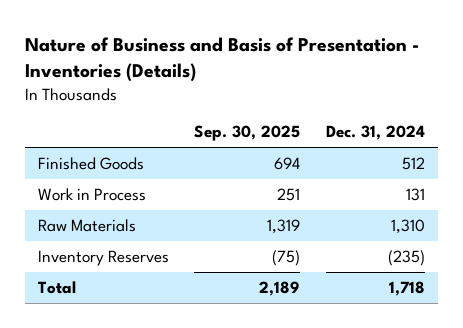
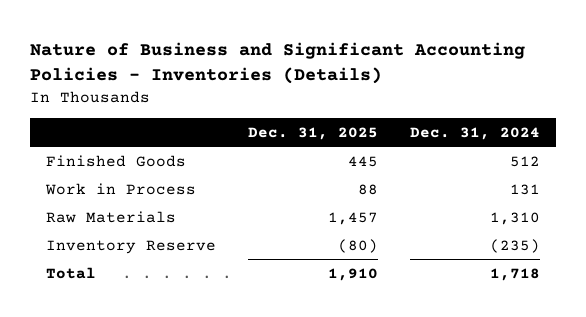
- Nature of Business and Basis of Presentation - Inventories (Details)
+ Nature of Business and Significant Accounting Policies - Inventories (Details)
- | Sep. 30, 2025 | Dec. 31, 2024
+ | Dec. 31, 2025 | Dec. 31, 2024
- Inventory Reserves | (75) | (235)
+ Inventory Reserve | (80) | (235)

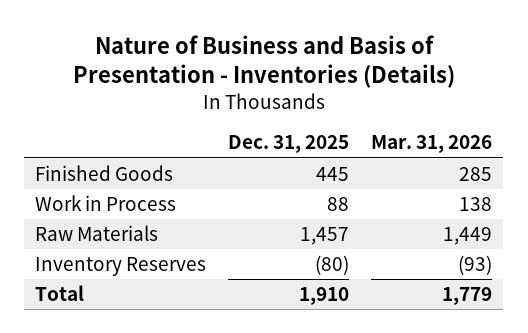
- Nature of Business and Significant Accounting Policies - Inventories (Details)
+ Nature of Business and Basis of Presentation - Inventories (Details)
- | Dec. 31, 2025 | Dec. 31, 2024
+ | Dec. 31, 2025 | Mar. 31, 2026
- Inventory Reserve | (80) | (235)
+ Inventory Reserves | (80) | (93)

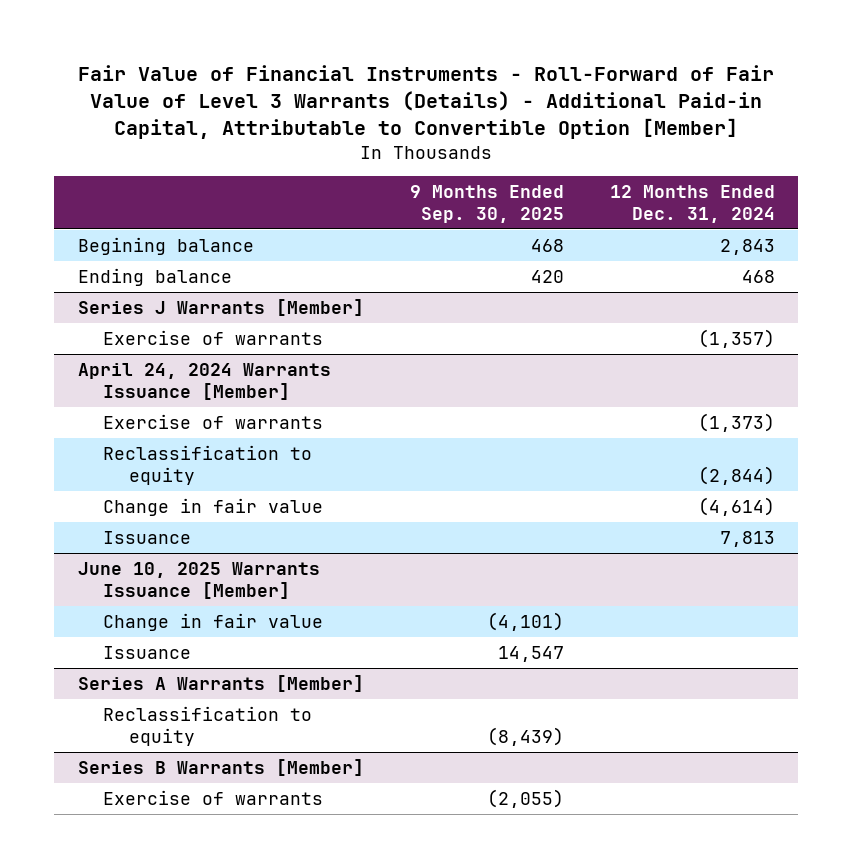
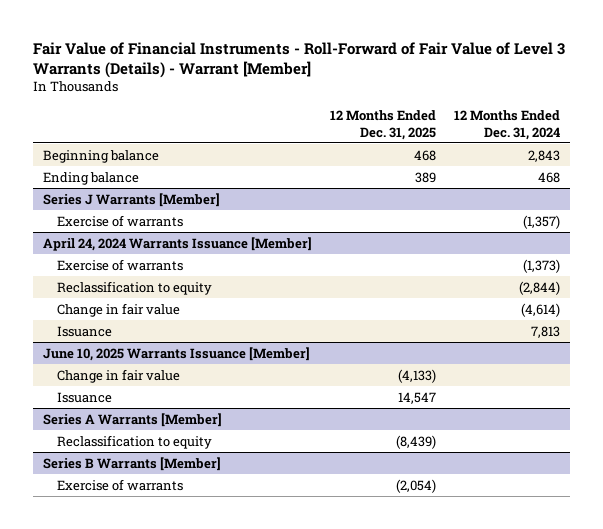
- Fair Value of Financial Instruments - Roll-Forward of Fair Value of Level 3 Warrants (Details) - Additional Paid-in Capital, Attributable to Convertible Option [Member]
+ Fair Value of Financial Instruments - Roll-Forward of Fair Value of Level 3 Warrants (Details) - Warrant [Member]
- | 9 Months Ended Sep. 30, 2025 | 12 Months Ended Dec. 31, 2024
+ | 12 Months Ended Dec. 31, 2025 | 12 Months Ended Dec. 31, 2024
- Begining balance | 468 | 2,843
+ Beginning balance | 468 | 2,843

